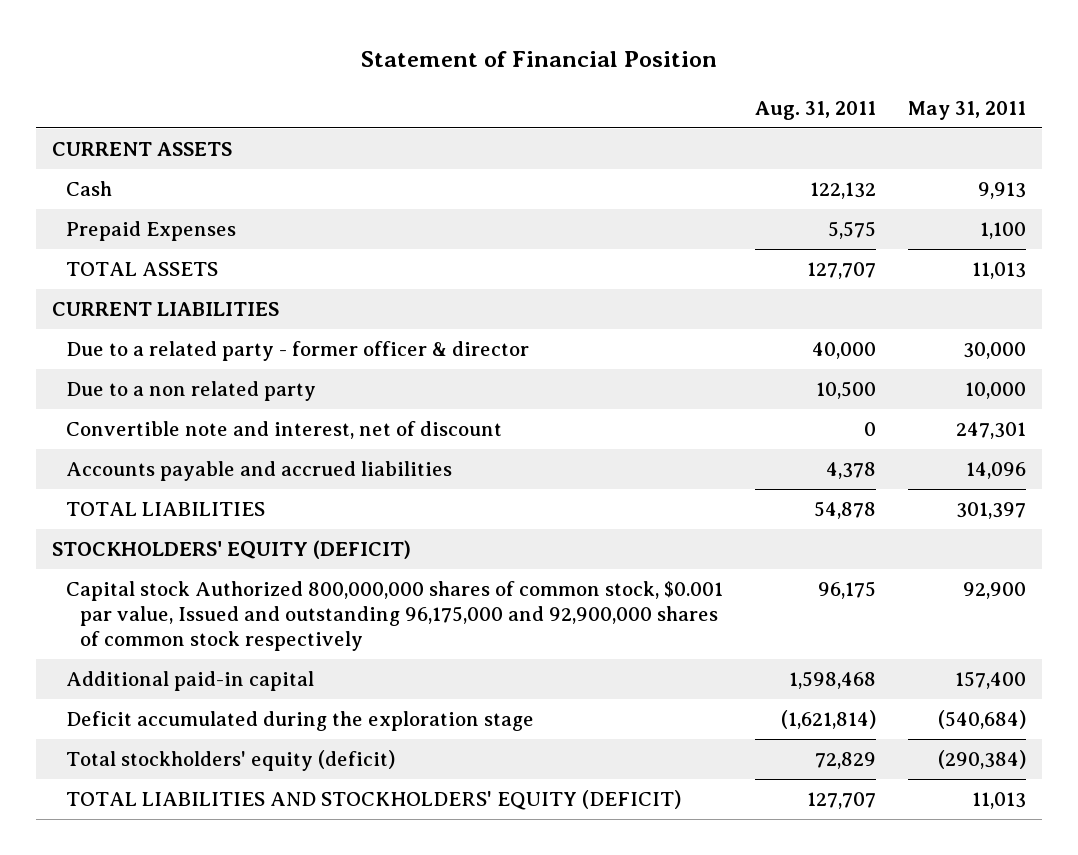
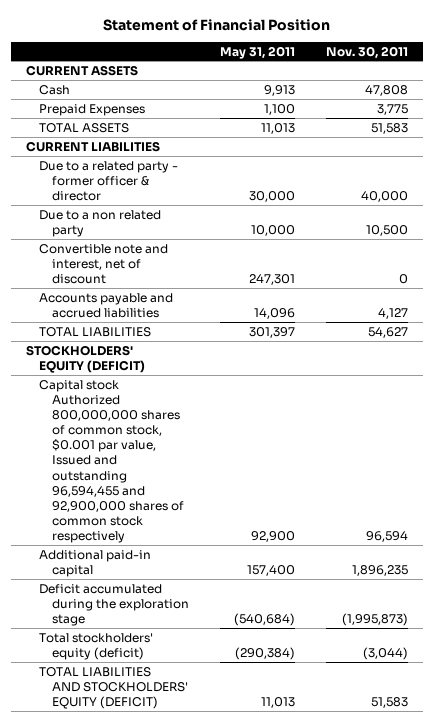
- | Aug. 31, 2011 | May 31, 2011
+ | May 31, 2011 | Nov. 30, 2011
- Capital stock Authorized 800,000,000 shares of common stock, $0.001 par value, Issued and outstanding 96,175,000 and 92,900,000 shares of common stock respectively | 96,175 | 92,900
+ Capital stock Authorized 800,000,000 shares of common stock, $0.001 par value, Issued and outstanding 96,594,455 and 92,900,000 shares of common stock respectively | 92,900 | 96,594

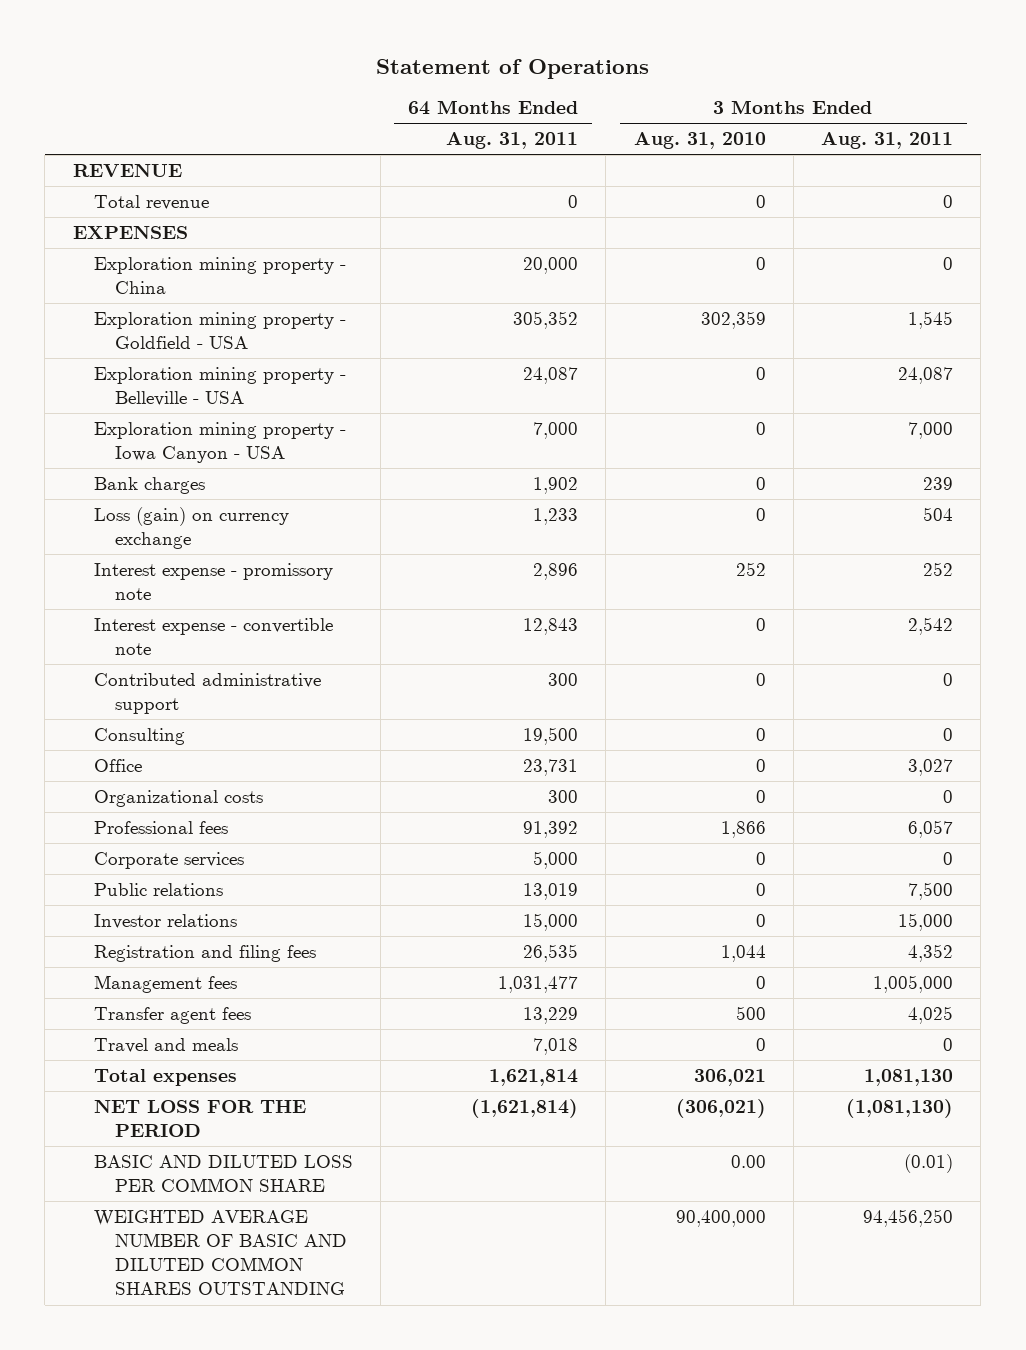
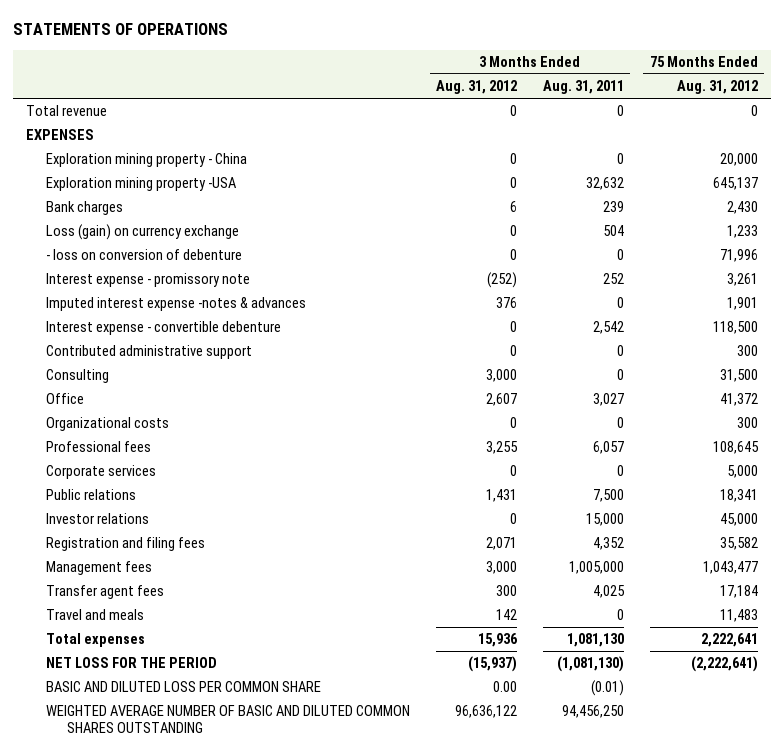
- Statement of Operations
+ STATEMENTS OF OPERATIONS
- | 64 Months Ended Aug. 31, 2011 | 3 Months Ended Aug. 31, 2010 | 3 Months Ended Aug. 31, 2011
+ | 3 Months Ended Aug. 31, 2012 | 3 Months Ended Aug. 31, 2011 | 75 Months Ended Aug. 31, 2012
- REVENUE
- Exploration mining property - Goldfield - USA | 305,352 | 302,359 | 1,545
- Exploration mining property - Belleville - USA | 24,087 | 0 | 24,087
- Exploration mining property - Iowa Canyon - USA | 7,000 | 0 | 7,000
+ Exploration mining property -USA | 0 | 32,632 | 645,137
+ - loss on conversion of debenture | 0 | 0 | 71,996
- Interest expense - convertible note | 12,843 | 0 | 2,542
+ Imputed interest expense -notes & advances | 376 | 0 | 1,901
+ Interest expense - convertible debenture | 0 | 2,542 | 118,500

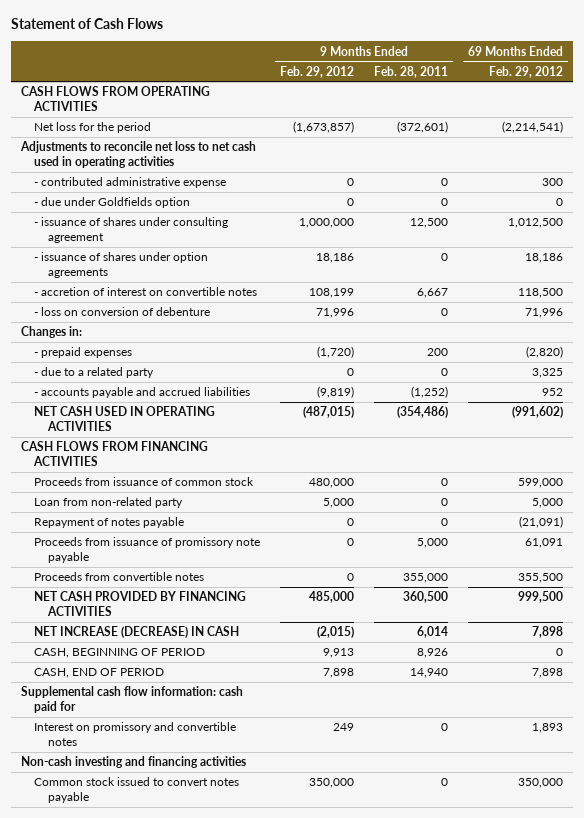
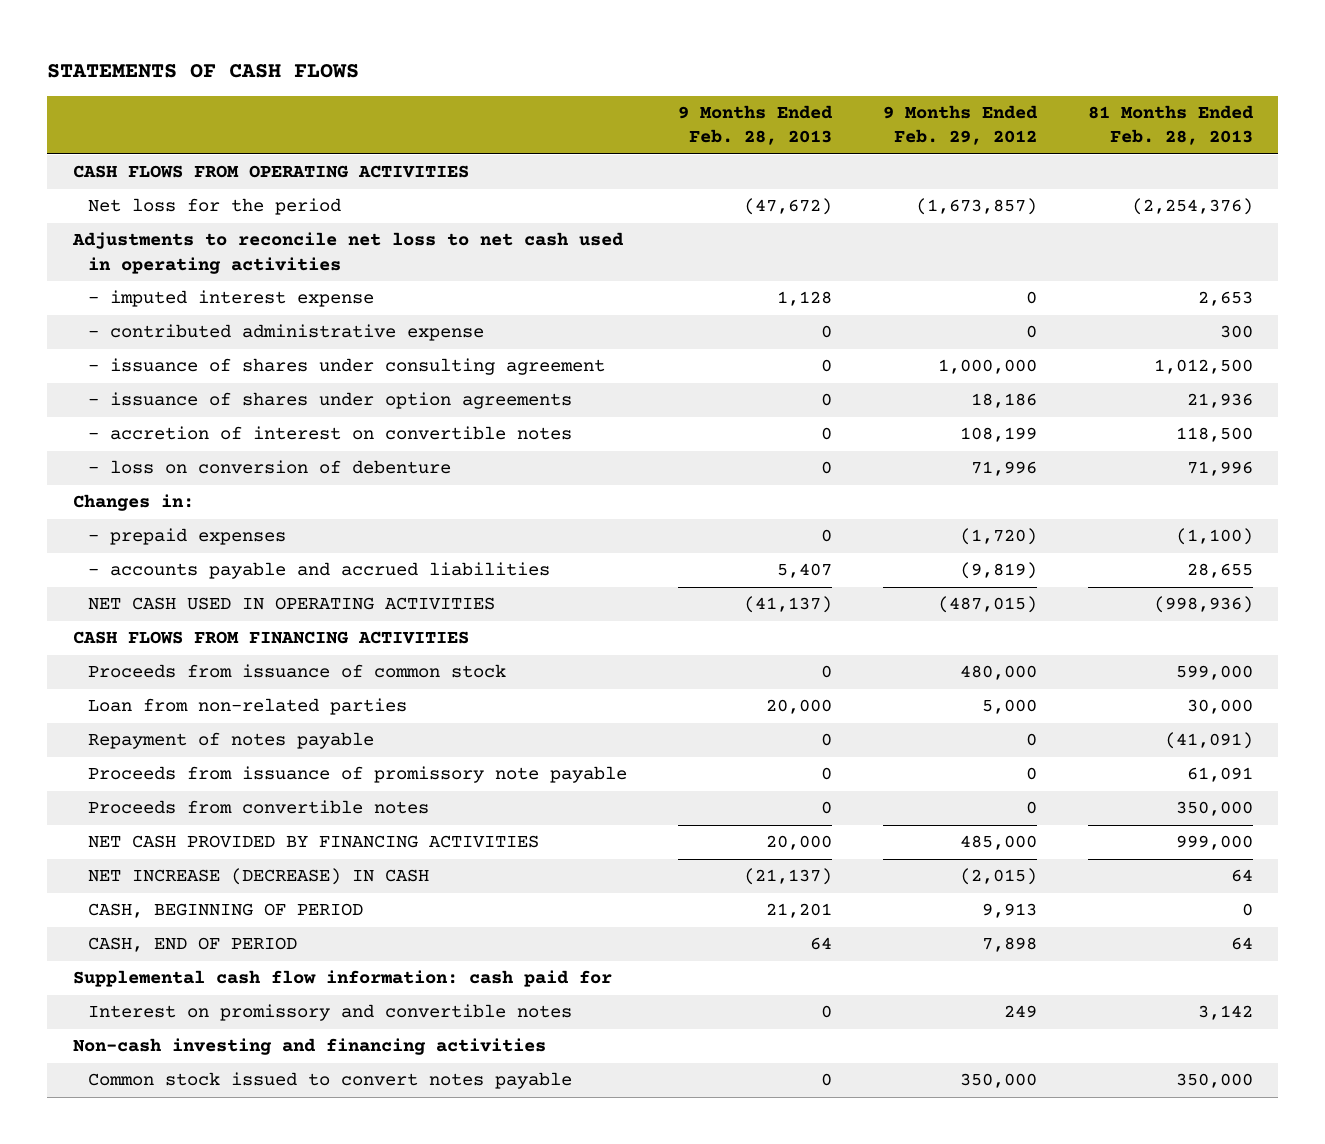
- Statement of Cash Flows
+ STATEMENTS OF CASH FLOWS
- | 9 Months Ended Feb. 29, 2012 | 9 Months Ended Feb. 28, 2011 | 69 Months Ended Feb. 29, 2012
+ | 9 Months Ended Feb. 28, 2013 | 9 Months Ended Feb. 29, 2012 | 81 Months Ended Feb. 28, 2013
+ - imputed interest expense | 1,128 | 0 | 2,653
- - due under Goldfields option | 0 | 0 | 0
- - due to a related party | 0 | 0 | 3,325
- Loan from non-related party | 5,000 | 0 | 5,000
+ Loan from non-related parties | 20,000 | 5,000 | 30,000

